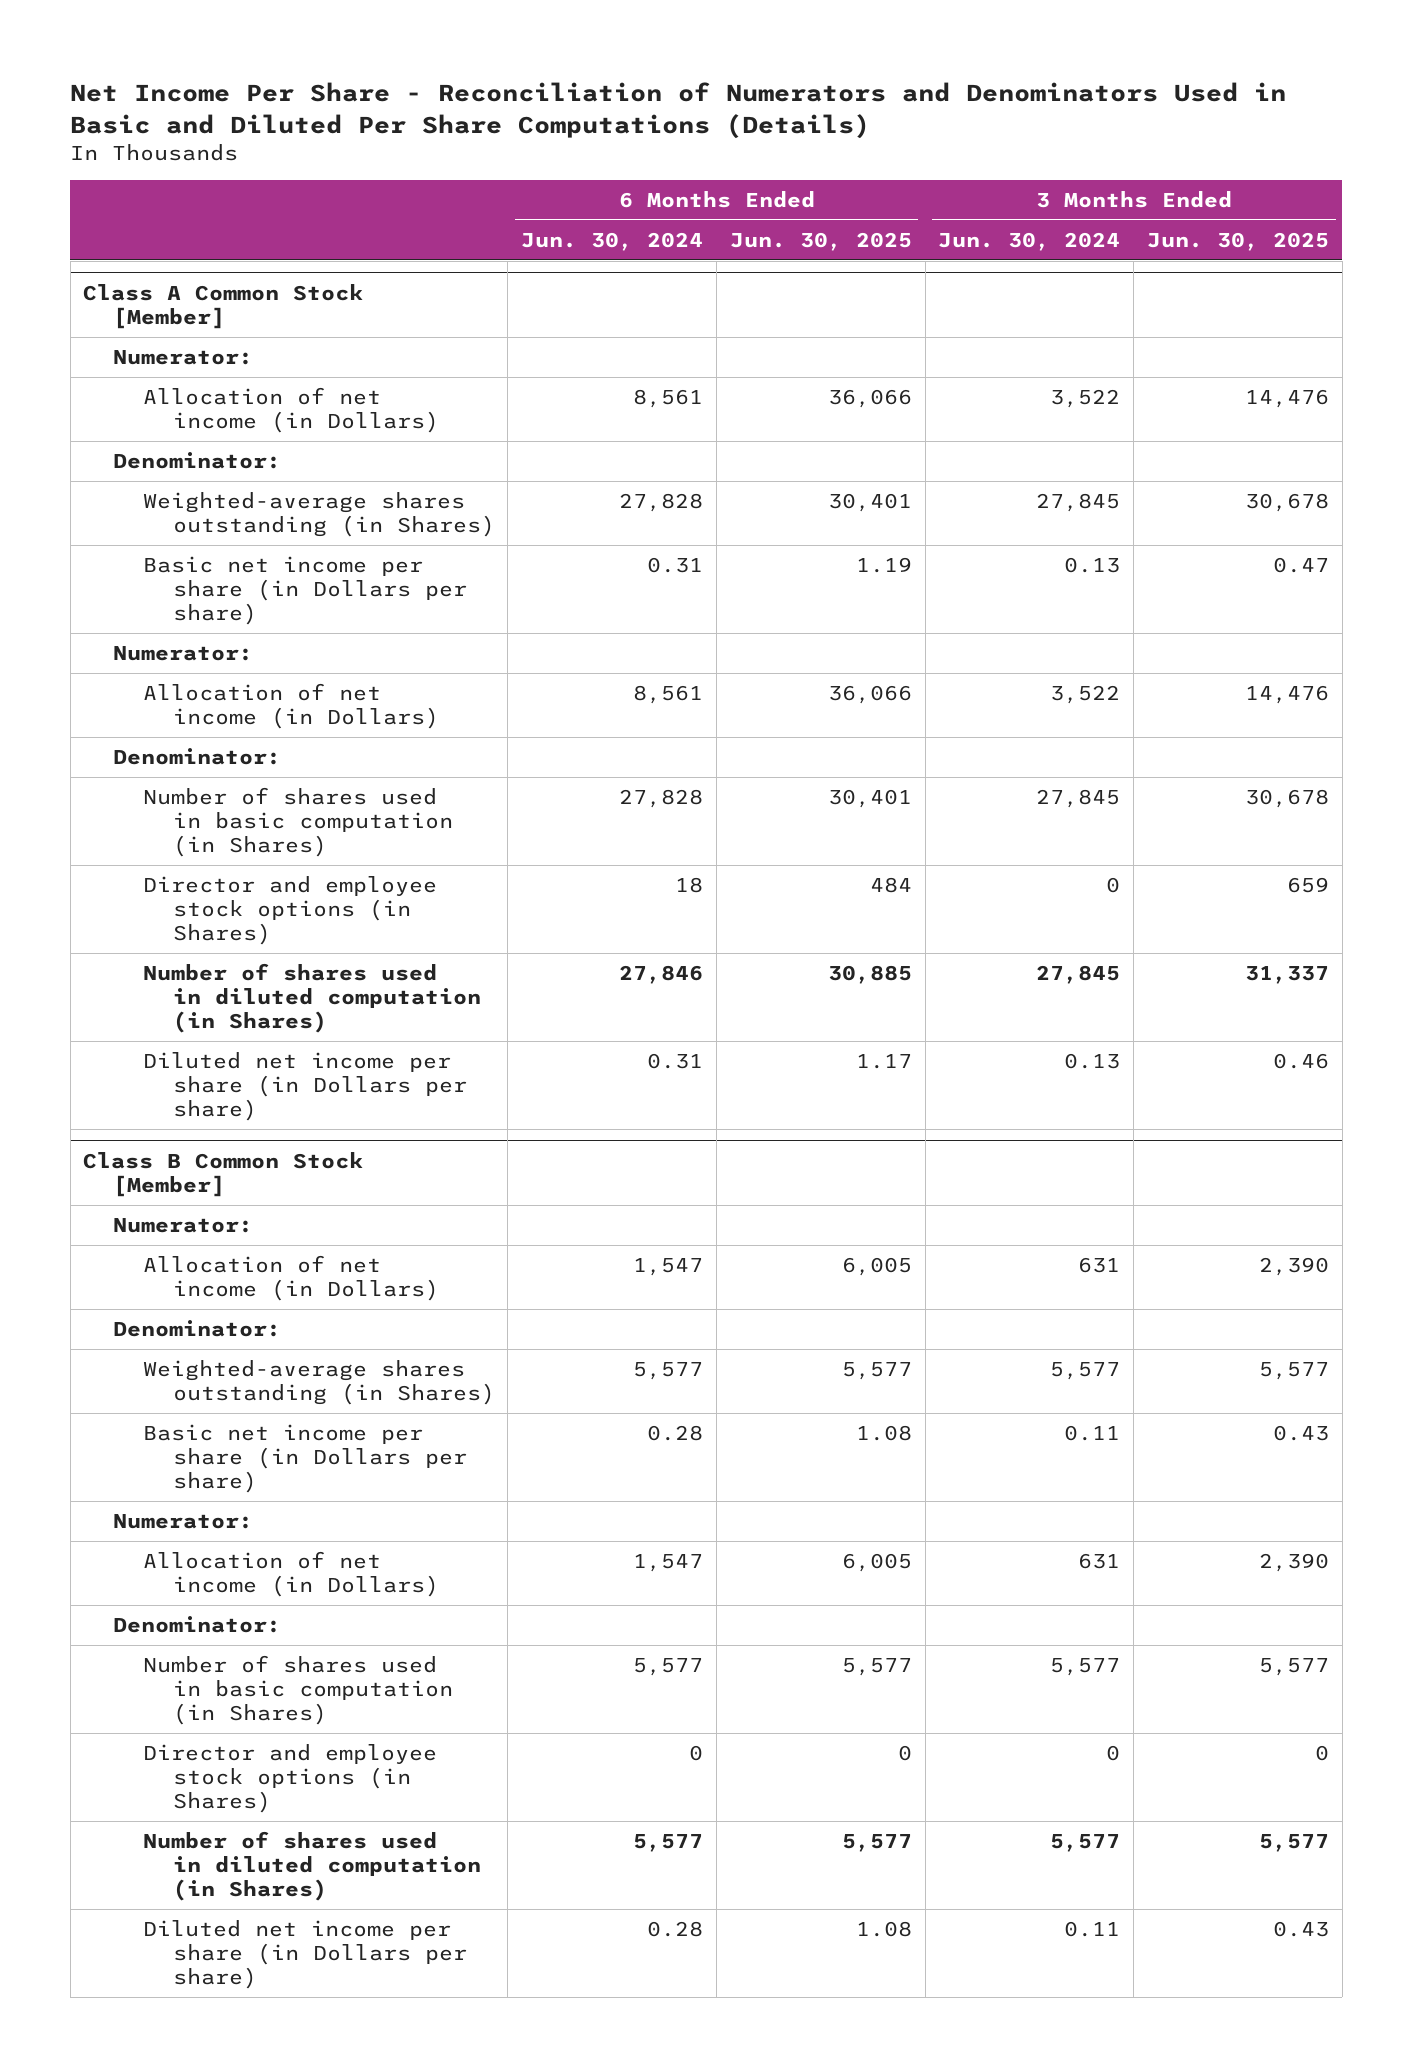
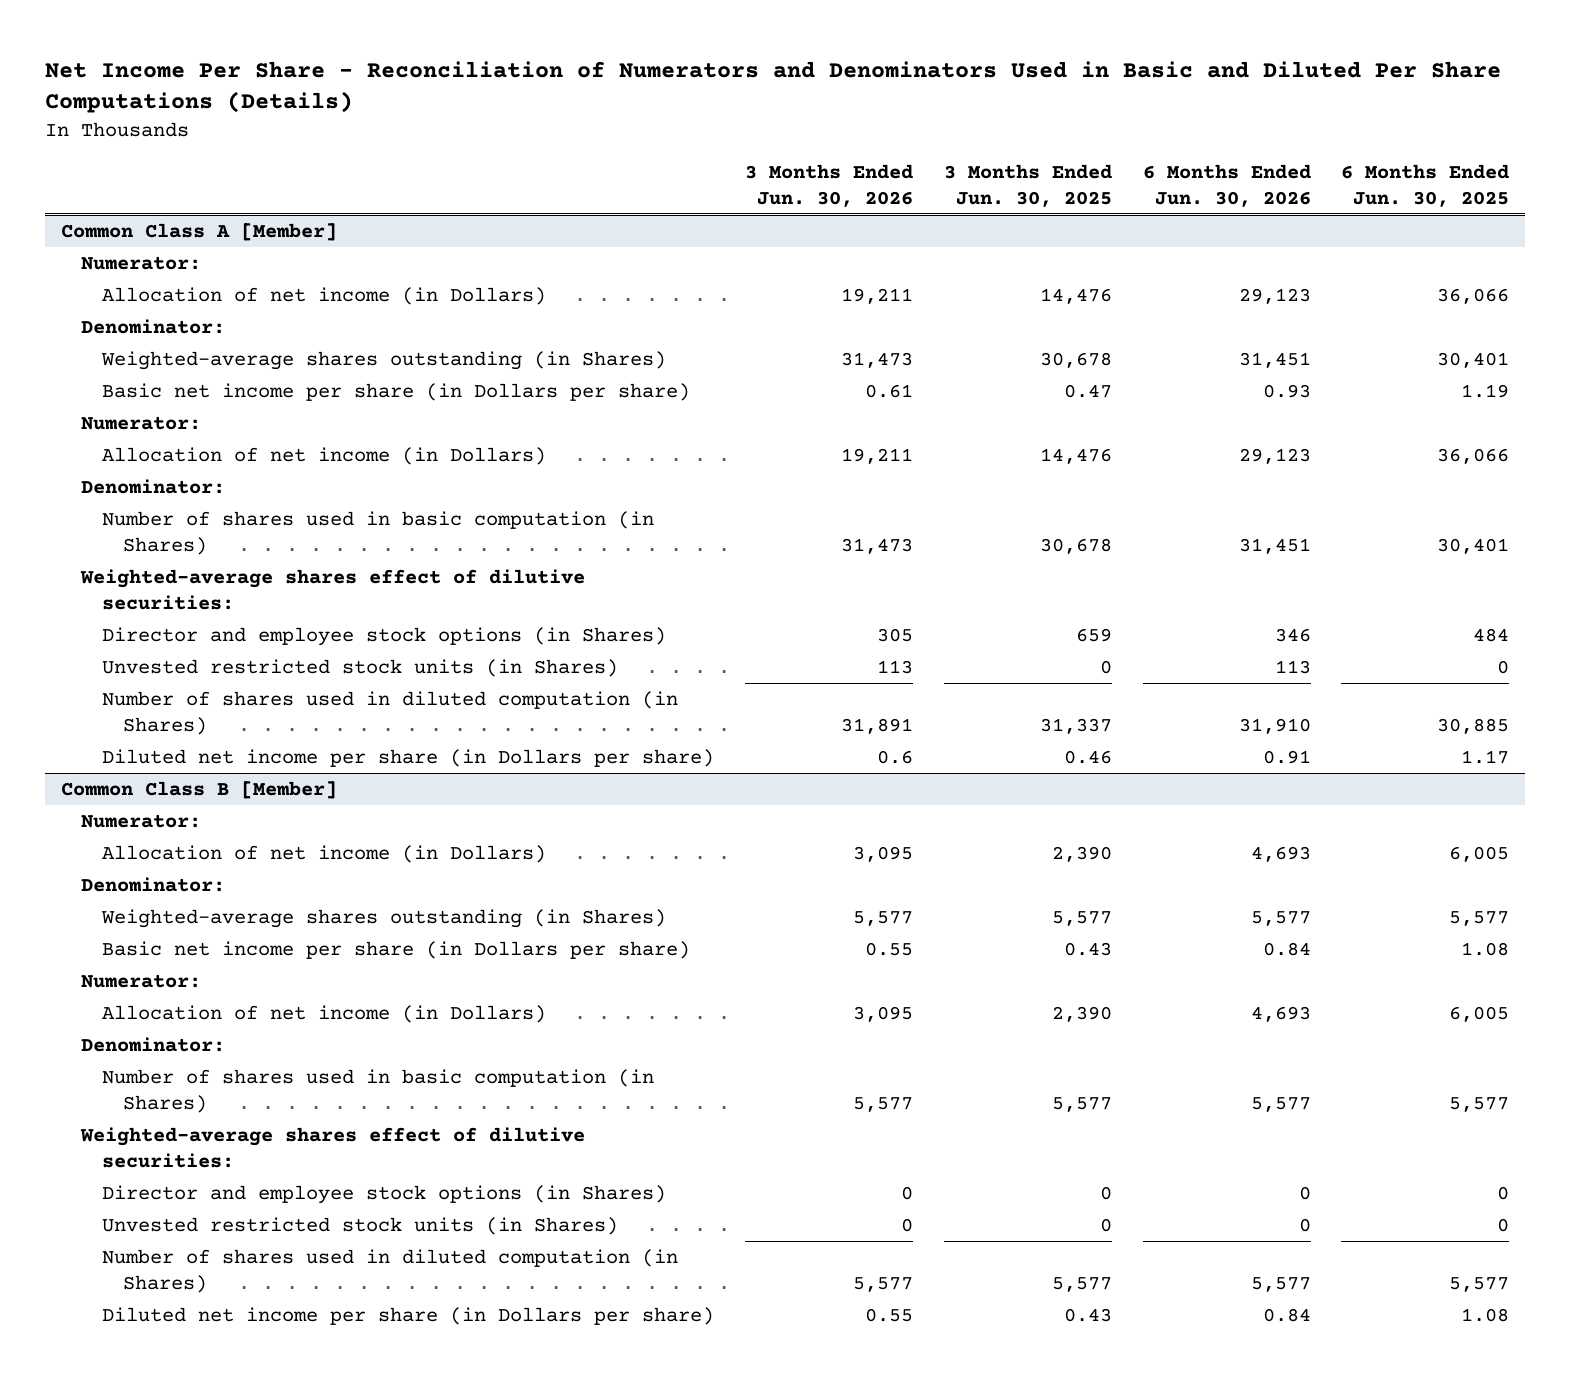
- | 6 Months Ended Jun. 30, 2024 | 6 Months Ended Jun. 30, 2025 | 3 Months Ended Jun. 30, 2024 | 3 Months Ended Jun. 30, 2025
+ | 3 Months Ended Jun. 30, 2026 | 3 Months Ended Jun. 30, 2025 | 6 Months Ended Jun. 30, 2026 | 6 Months Ended Jun. 30, 2025
- Class A Common Stock [Member]
+ Common Class A [Member]
+ Weighted-average shares effect of dilutive securities:
+ Unvested restricted stock units (in Shares) | 113 | 0 | 113 | 0
- Class B Common Stock [Member]
+ Common Class B [Member]
+ Weighted-average shares effect of dilutive securities:
+ Unvested restricted stock units (in Shares) | 0 | 0 | 0 | 0

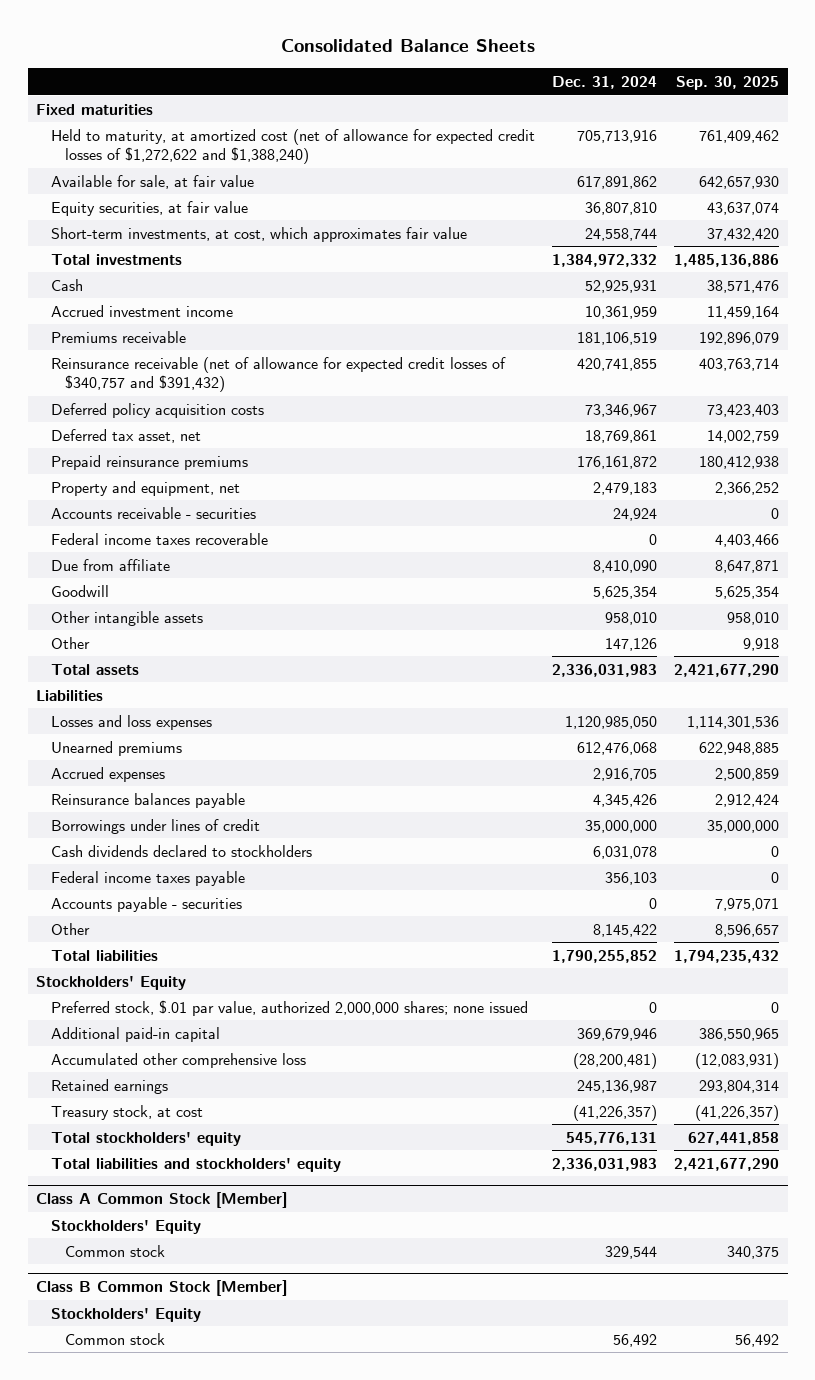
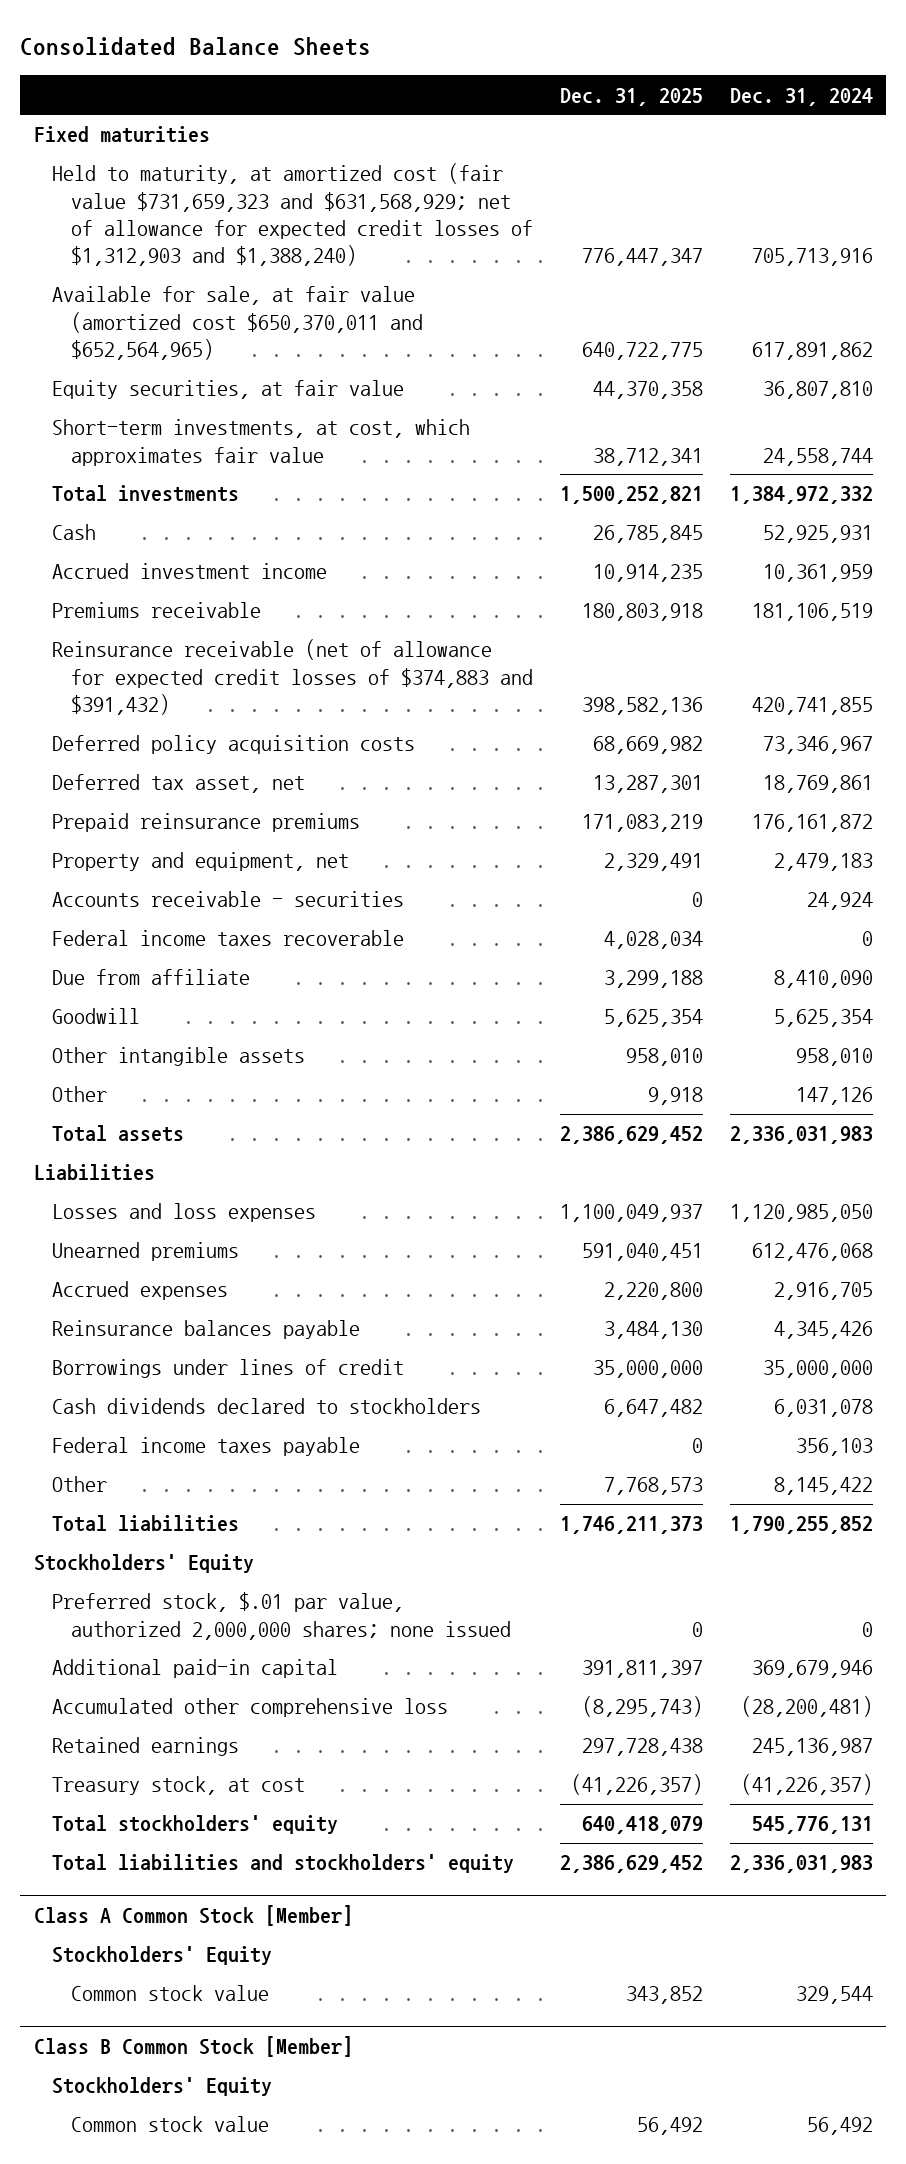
- | Dec. 31, 2024 | Sep. 30, 2025
+ | Dec. 31, 2025 | Dec. 31, 2024
- Held to maturity, at amortized cost (net of allowance for expected credit losses of $1,272,622 and $1,388,240) | 705,713,916 | 761,409,462
- Available for sale, at fair value | 617,891,862 | 642,657,930
+ Held to maturity, at amortized cost (fair value $731,659,323 and $631,568,929; net of allowance for expected credit losses of $1,312,903 and $1,388,240) | 776,447,347 | 705,713,916
+ Available for sale, at fair value (amortized cost $650,370,011 and $652,564,965) | 640,722,775 | 617,891,862
- Reinsurance receivable (net of allowance for expected credit losses of $340,757 and $391,432) | 420,741,855 | 403,763,714
+ Reinsurance receivable (net of allowance for expected credit losses of $374,883 and $391,432) | 398,582,136 | 420,741,855
- Accounts payable - securities | 0 | 7,975,071
@ Class A Common Stock [Member]
- Common stock | 329,544 | 340,375
+ Common stock value | 343,852 | 329,544
@ Class B Common Stock [Member]
- Common stock | 56,492 | 56,492
+ Common stock value | 56,492 | 56,492

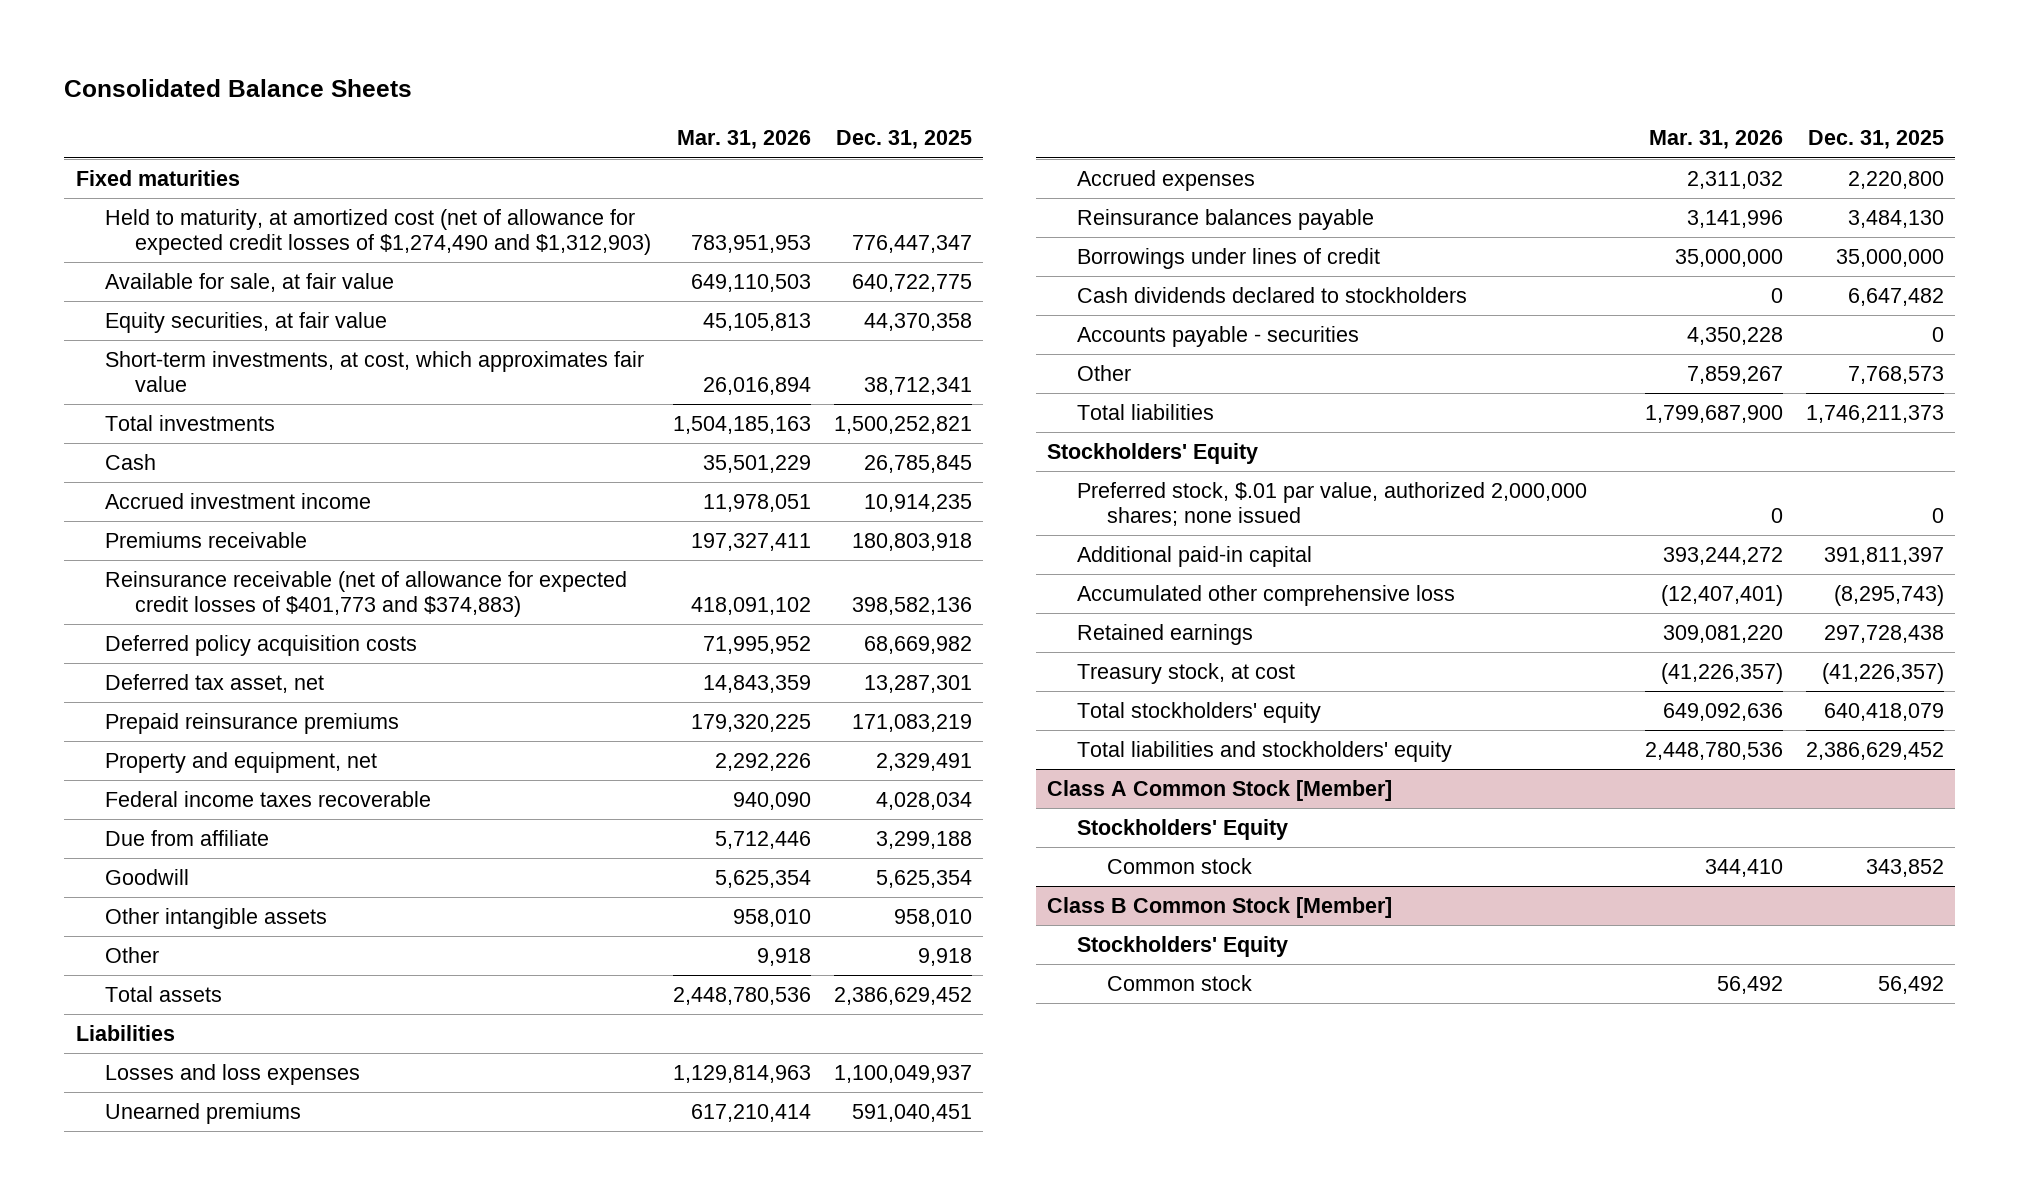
- | Dec. 31, 2025 | Dec. 31, 2024
+ | Mar. 31, 2026 | Dec. 31, 2025
- Held to maturity, at amortized cost (fair value $731,659,323 and $631,568,929; net of allowance for expected credit losses of $1,312,903 and $1,388,240) | 776,447,347 | 705,713,916
- Available for sale, at fair value (amortized cost $650,370,011 and $652,564,965) | 640,722,775 | 617,891,862
+ Held to maturity, at amortized cost (net of allowance for expected credit losses of $1,274,490 and $1,312,903) | 783,951,953 | 776,447,347
+ Available for sale, at fair value | 649,110,503 | 640,722,775
- Reinsurance receivable (net of allowance for expected credit losses of $374,883 and $391,432) | 398,582,136 | 420,741,855
+ Reinsurance receivable (net of allowance for expected credit losses of $401,773 and $374,883) | 418,091,102 | 398,582,136
- Accounts receivable - securities | 0 | 24,924
- Federal income taxes payable | 0 | 356,103
+ Accounts payable - securities | 4,350,228 | 0
@ Class A Common Stock [Member]
- Common stock value | 343,852 | 329,544
+ Common stock | 344,410 | 343,852
@ Class B Common Stock [Member]
- Common stock value | 56,492 | 56,492
+ Common stock | 56,492 | 56,492

